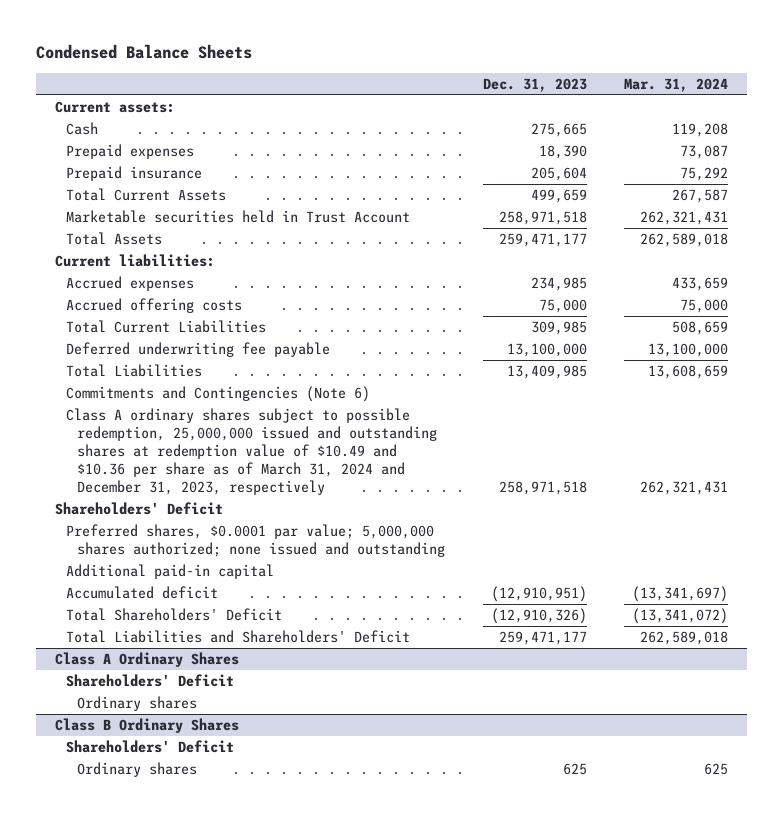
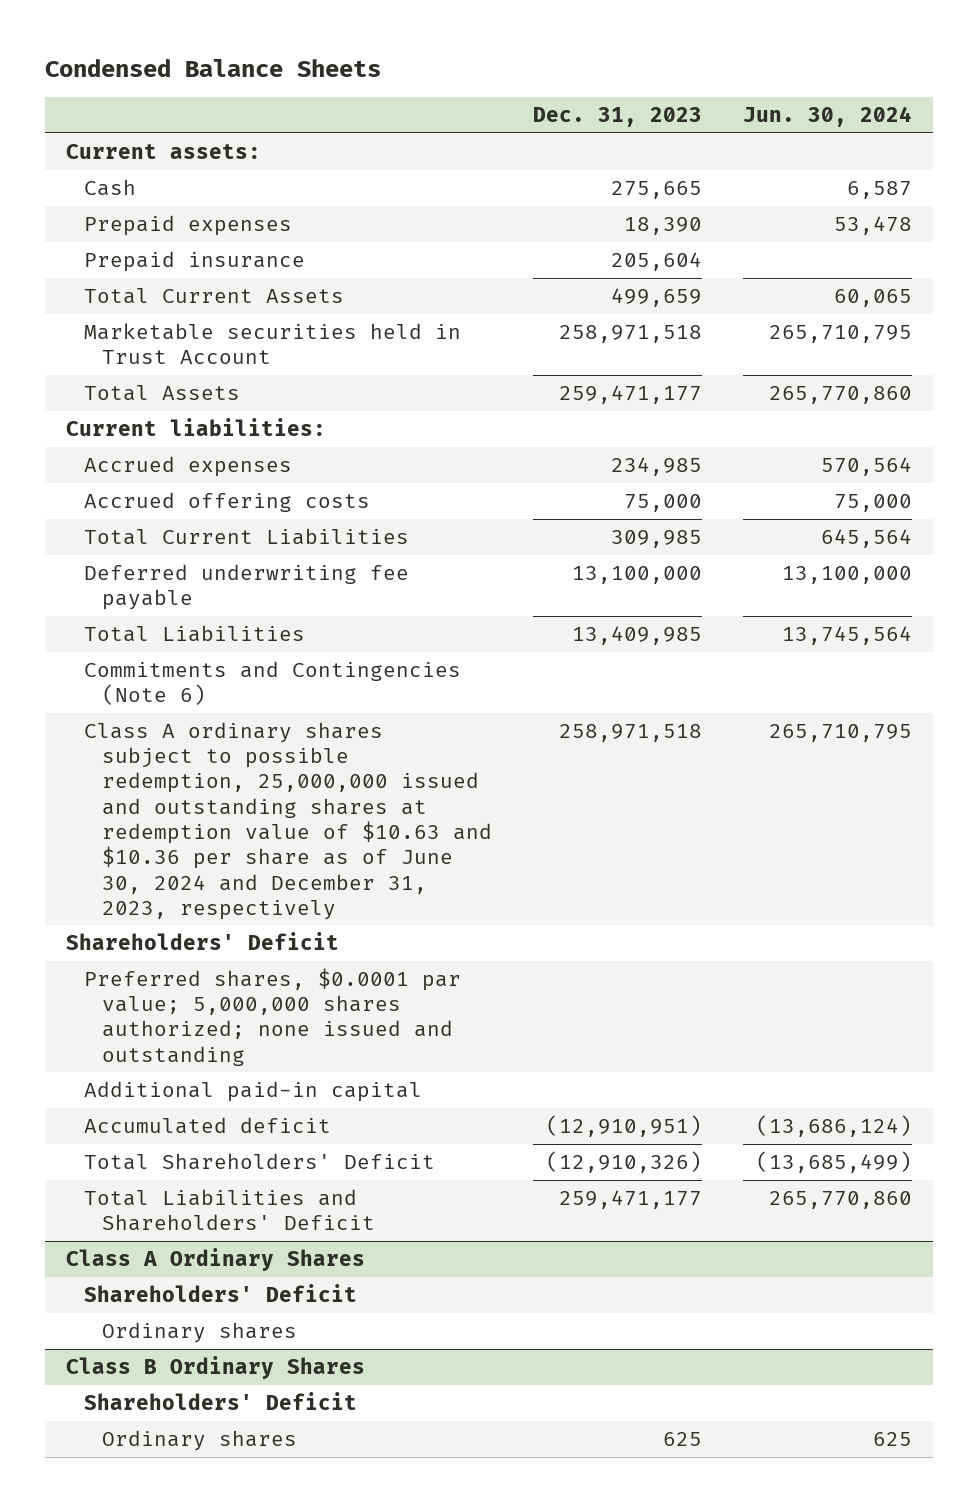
- | Dec. 31, 2023 | Mar. 31, 2024
+ | Dec. 31, 2023 | Jun. 30, 2024
- Class A ordinary shares subject to possible redemption, 25,000,000 issued and outstanding shares at redemption value of $10.49 and $10.36 per share as of March 31, 2024 and December 31, 2023, respectively | 258,971,518 | 262,321,431
+ Class A ordinary shares subject to possible redemption, 25,000,000 issued and outstanding shares at redemption value of $10.63 and $10.36 per share as of June 30, 2024 and December 31, 2023, respectively | 258,971,518 | 265,710,795

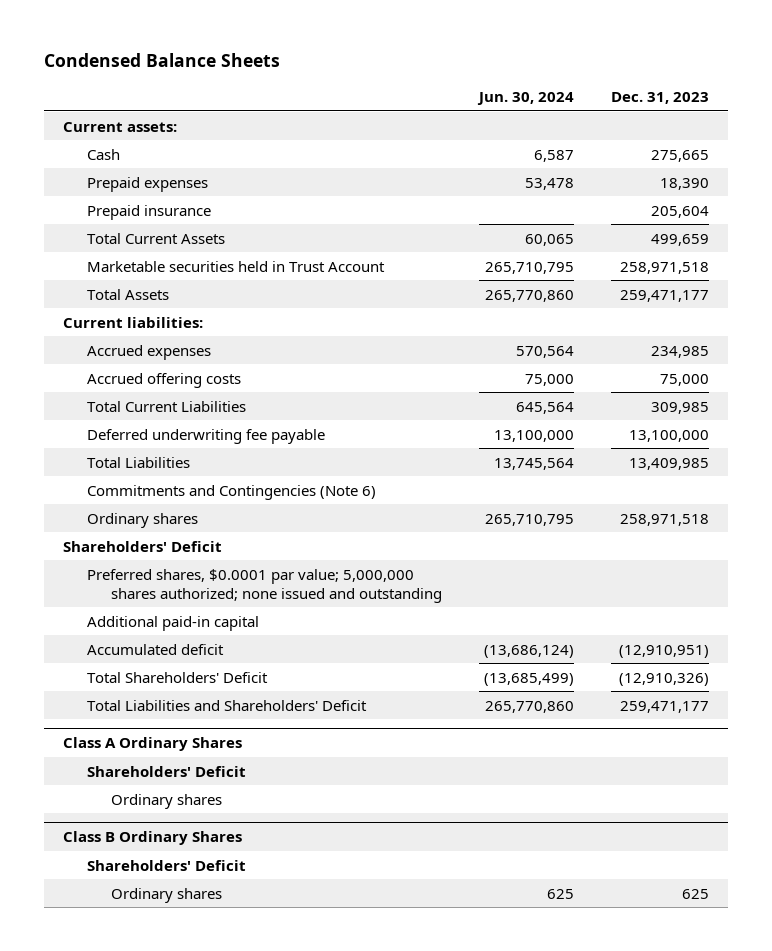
- | Dec. 31, 2023 | Jun. 30, 2024
+ | Jun. 30, 2024 | Dec. 31, 2023
- Class A ordinary shares subject to possible redemption, 25,000,000 issued and outstanding shares at redemption value of $10.63 and $10.36 per share as of June 30, 2024 and December 31, 2023, respectively | 258,971,518 | 265,710,795
+ Ordinary shares | 265,710,795 | 258,971,518

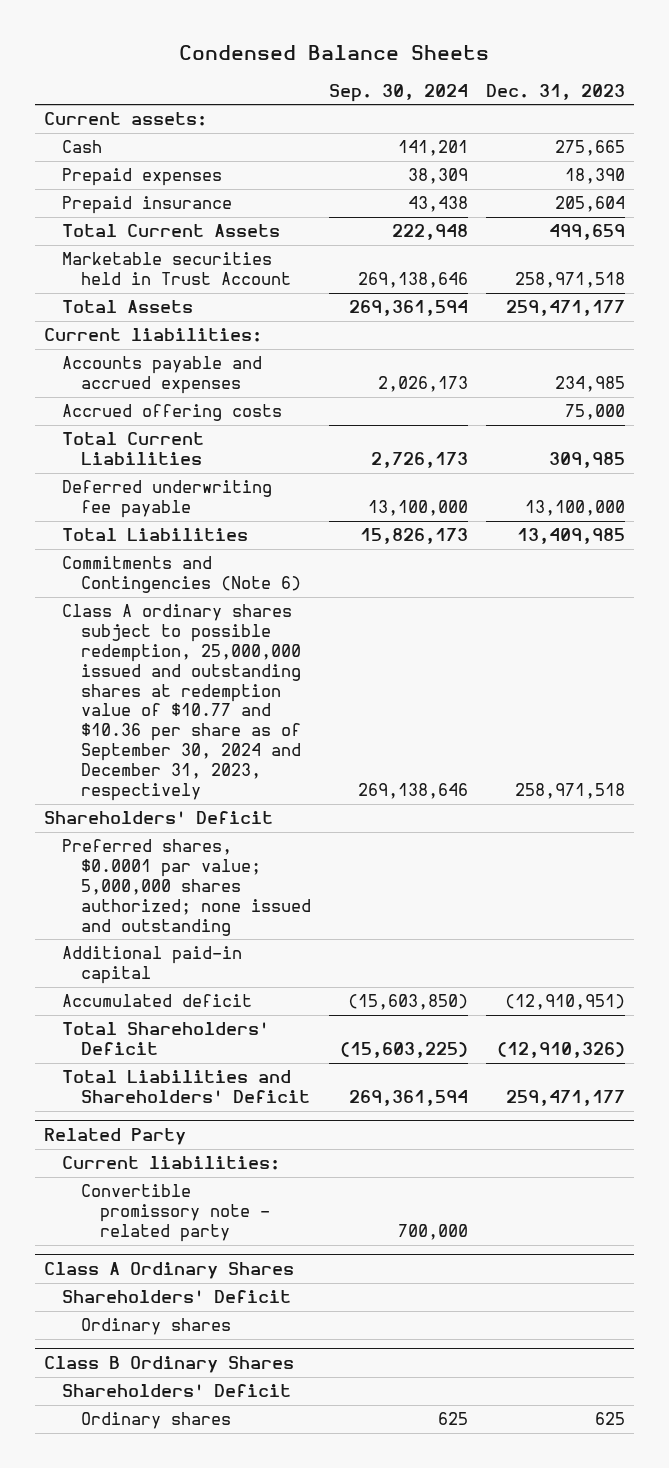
- | Jun. 30, 2024 | Dec. 31, 2023
+ | Sep. 30, 2024 | Dec. 31, 2023
- Accrued expenses | 570,564 | 234,985
+ Accounts payable and accrued expenses | 2,026,173 | 234,985
- Ordinary shares | 265,710,795 | 258,971,518
+ Class A ordinary shares subject to possible redemption, 25,000,000 issued and outstanding shares at redemption value of $10.77 and $10.36 per share as of September 30, 2024 and December 31, 2023, respectively | 269,138,646 | 258,971,518
+ Related Party
+ Current liabilities:
+ Convertible promissory note - related party | 700,000 |

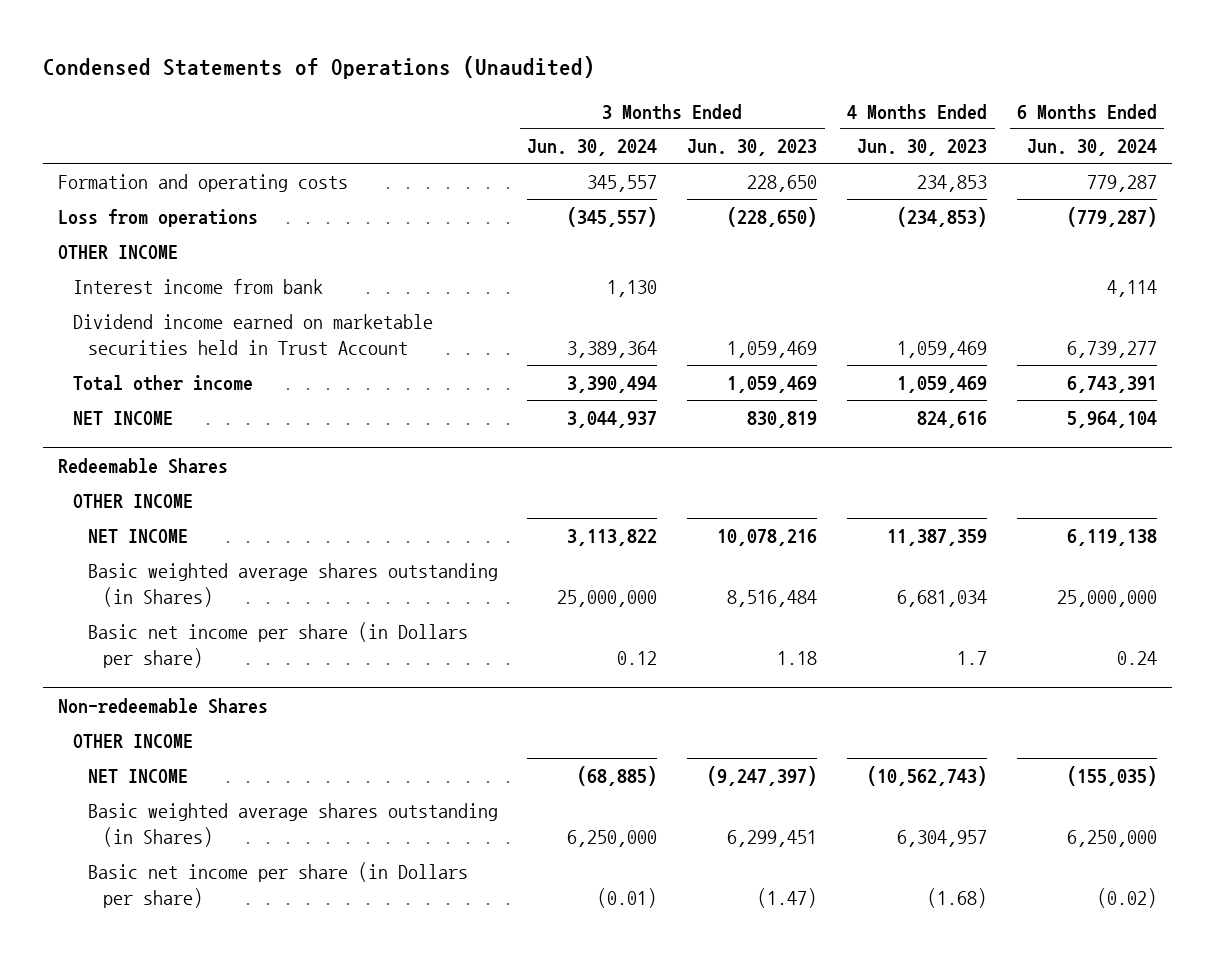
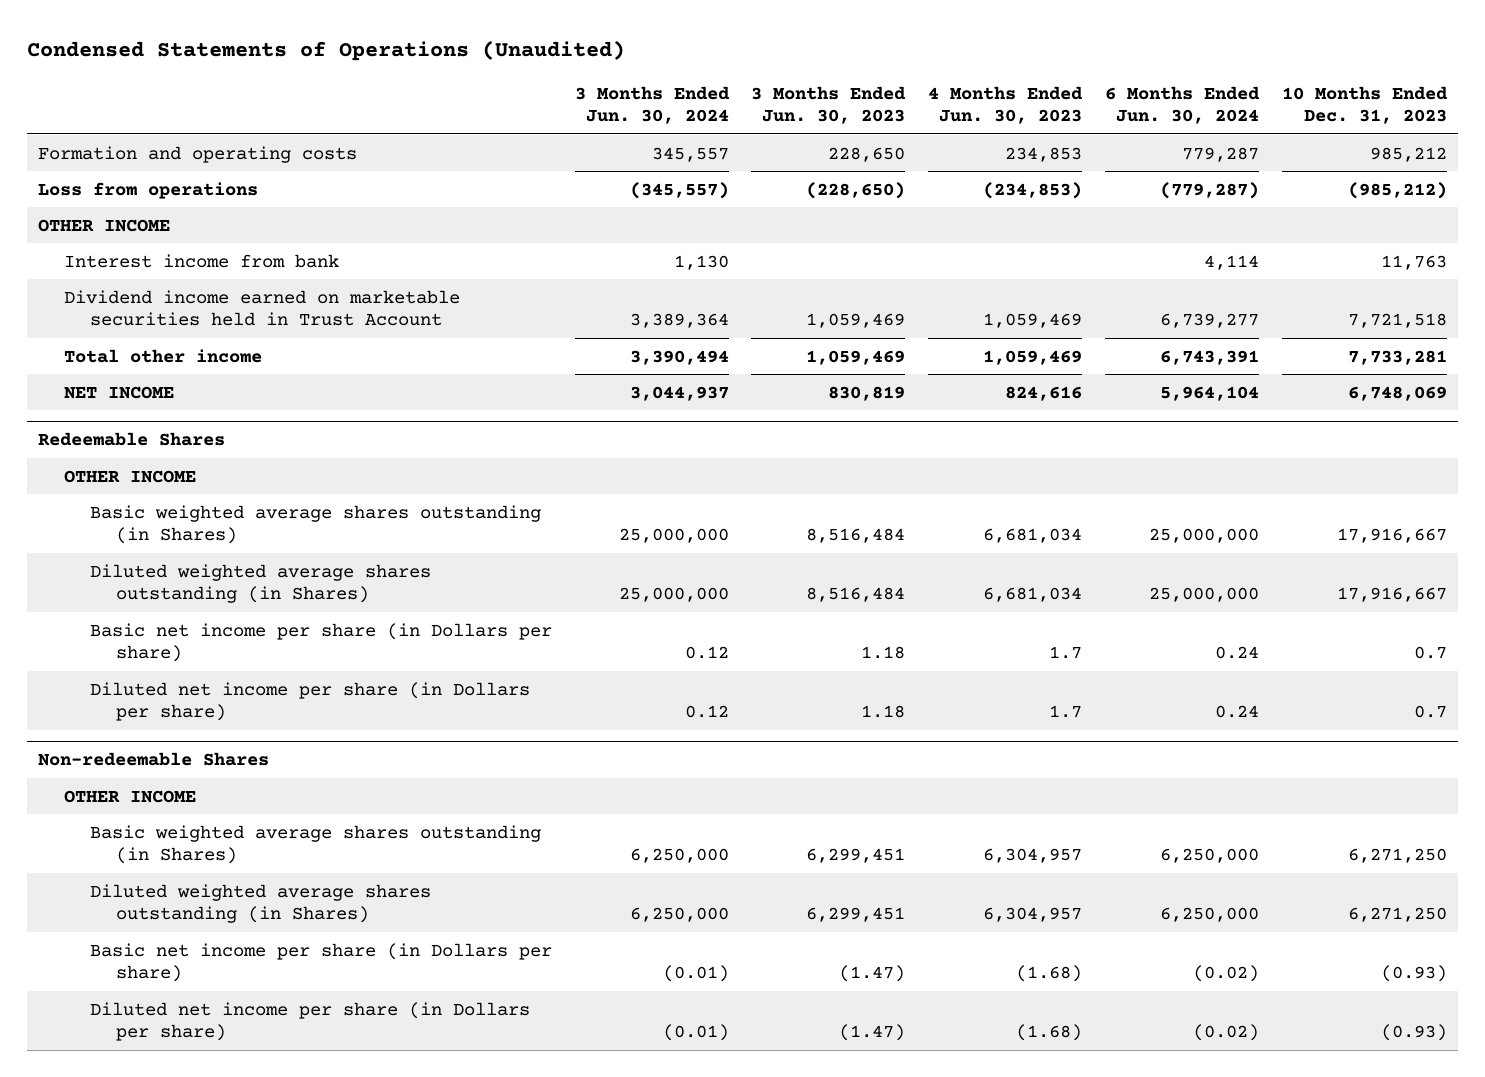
- | 3 Months Ended Jun. 30, 2024 | 3 Months Ended Jun. 30, 2023 | 4 Months Ended Jun. 30, 2023 | 6 Months Ended Jun. 30, 2024
+ | 3 Months Ended Jun. 30, 2024 | 3 Months Ended Jun. 30, 2023 | 4 Months Ended Jun. 30, 2023 | 6 Months Ended Jun. 30, 2024 | 10 Months Ended Dec. 31, 2023
@ Redeemable Shares
- NET INCOME | 3,113,822 | 10,078,216 | 11,387,359 | 6,119,138
+ Diluted weighted average shares outstanding (in Shares) | 25,000,000 | 8,516,484 | 6,681,034 | 25,000,000 | 17,916,667
+ Diluted net income per share (in Dollars per share) | 0.12 | 1.18 | 1.7 | 0.24 | 0.7
@ Non-redeemable Shares
- NET INCOME | (68,885) | (9,247,397) | (10,562,743) | (155,035)
+ Diluted weighted average shares outstanding (in Shares) | 6,250,000 | 6,299,451 | 6,304,957 | 6,250,000 | 6,271,250
+ Diluted net income per share (in Dollars per share) | (0.01) | (1.47) | (1.68) | (0.02) | (0.93)

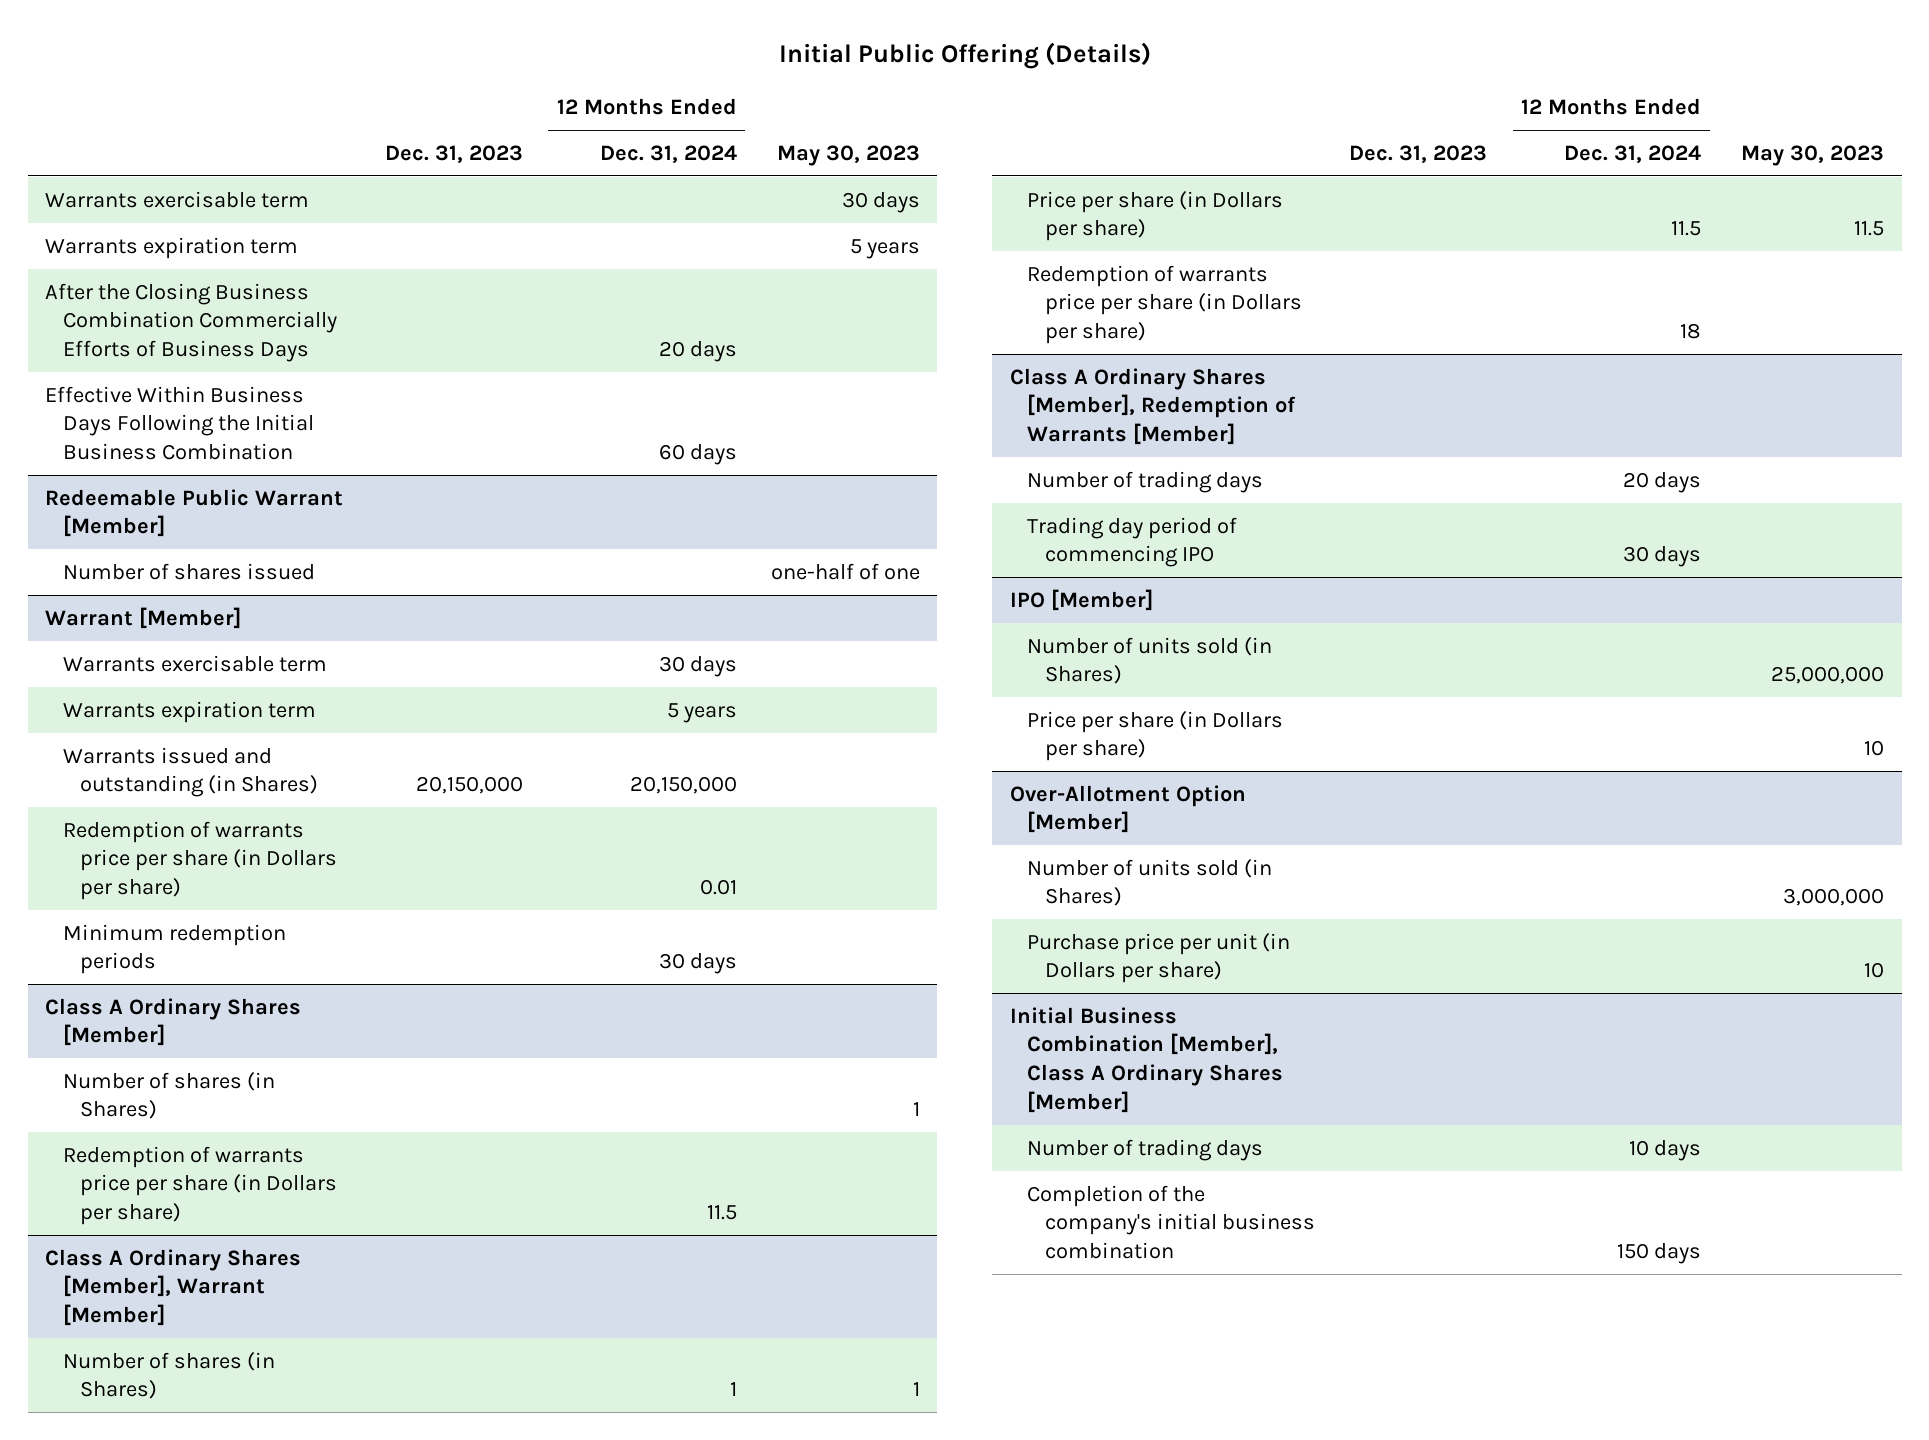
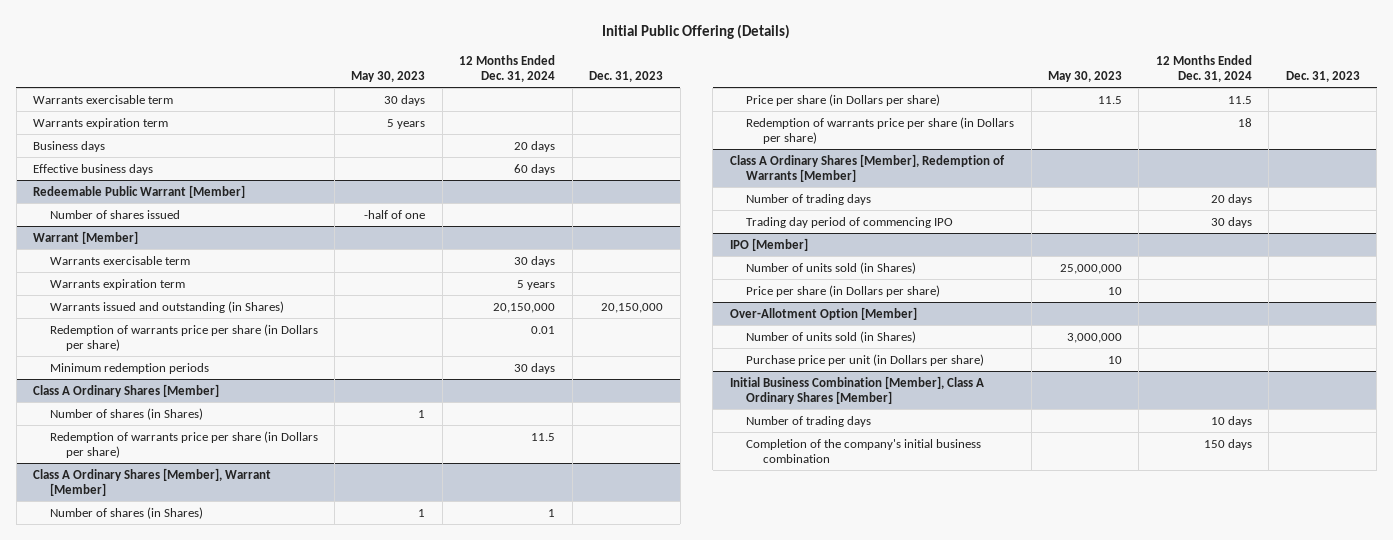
- | Dec. 31, 2023 | 12 Months Ended Dec. 31, 2024 | May 30, 2023
+ | May 30, 2023 | 12 Months Ended Dec. 31, 2024 | Dec. 31, 2023
- After the Closing Business Combination Commercially Efforts of Business Days | | 20 days |
- Effective Within Business Days Following the Initial Business Combination | | 60 days |
+ Business days | | 20 days |
+ Effective business days | | 60 days |
@ Redeemable Public Warrant [Member]
- Number of shares issued | | | one-half of one
+ Number of shares issued | -half of one | |

